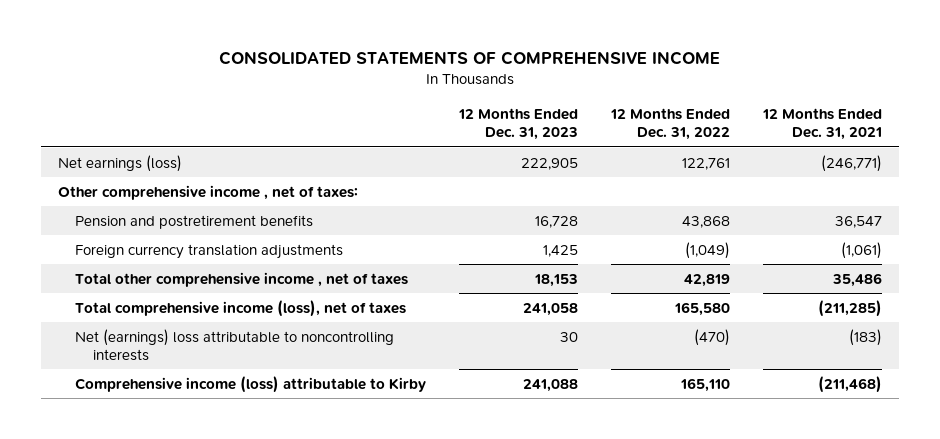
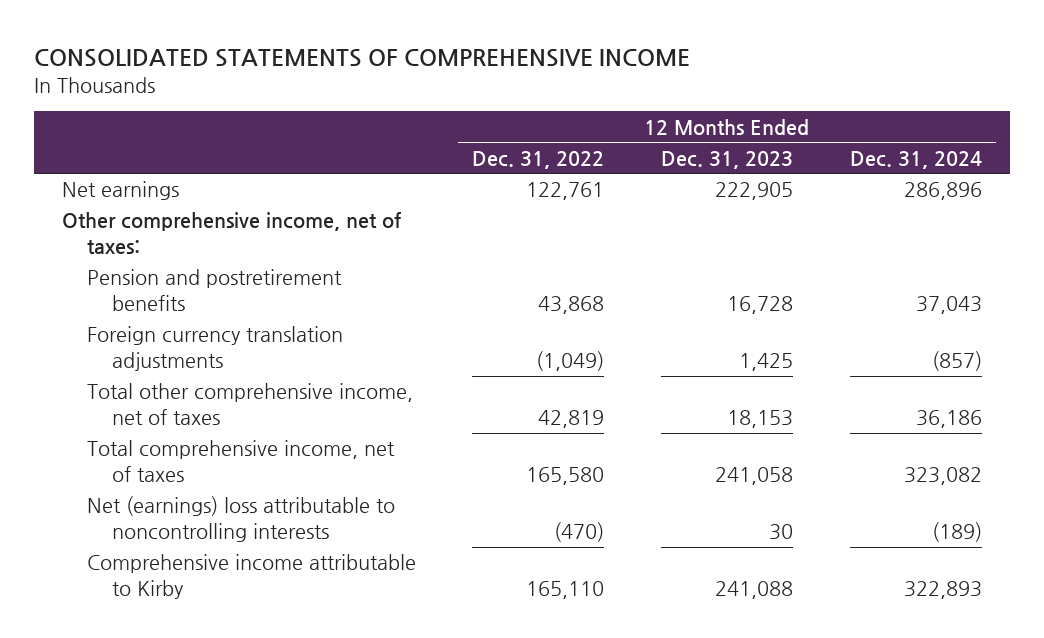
- | 12 Months Ended Dec. 31, 2023 | 12 Months Ended Dec. 31, 2022 | 12 Months Ended Dec. 31, 2021
+ | 12 Months Ended Dec. 31, 2022 | 12 Months Ended Dec. 31, 2023 | 12 Months Ended Dec. 31, 2024
- Net earnings (loss) | 222,905 | 122,761 | (246,771)
- Other comprehensive income , net of taxes:
+ Net earnings | 122,761 | 222,905 | 286,896
+ Other comprehensive income, net of taxes:
- Total other comprehensive income , net of taxes | 18,153 | 42,819 | 35,486
- Total comprehensive income (loss), net of taxes | 241,058 | 165,580 | (211,285)
+ Total other comprehensive income, net of taxes | 42,819 | 18,153 | 36,186
+ Total comprehensive income, net of taxes | 165,580 | 241,058 | 323,082
- Comprehensive income (loss) attributable to Kirby | 241,088 | 165,110 | (211,468)
+ Comprehensive income attributable to Kirby | 165,110 | 241,088 | 322,893

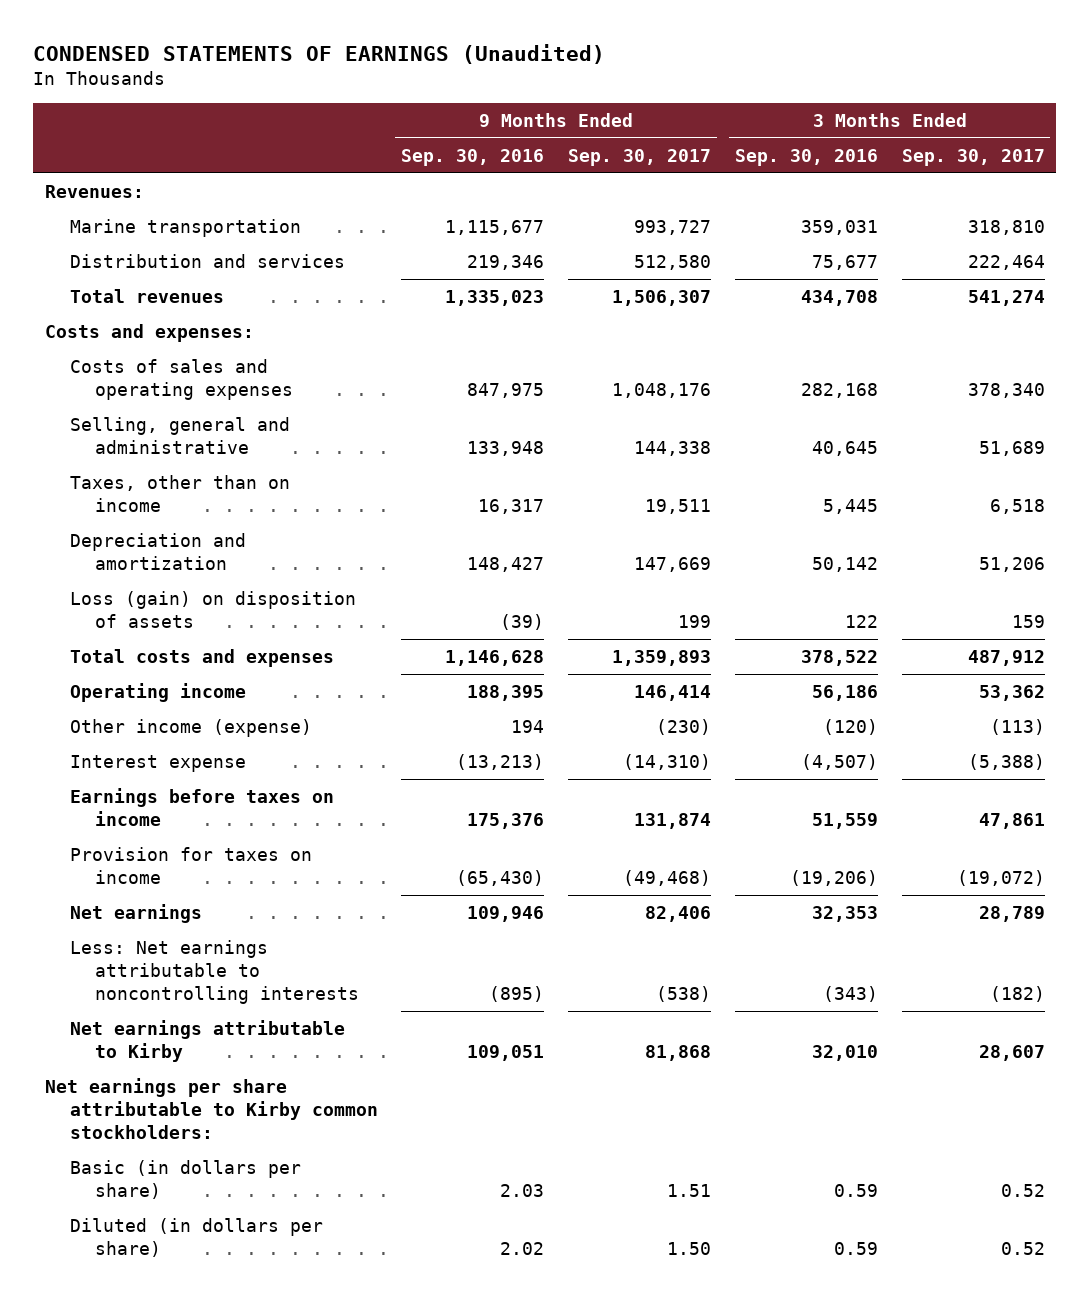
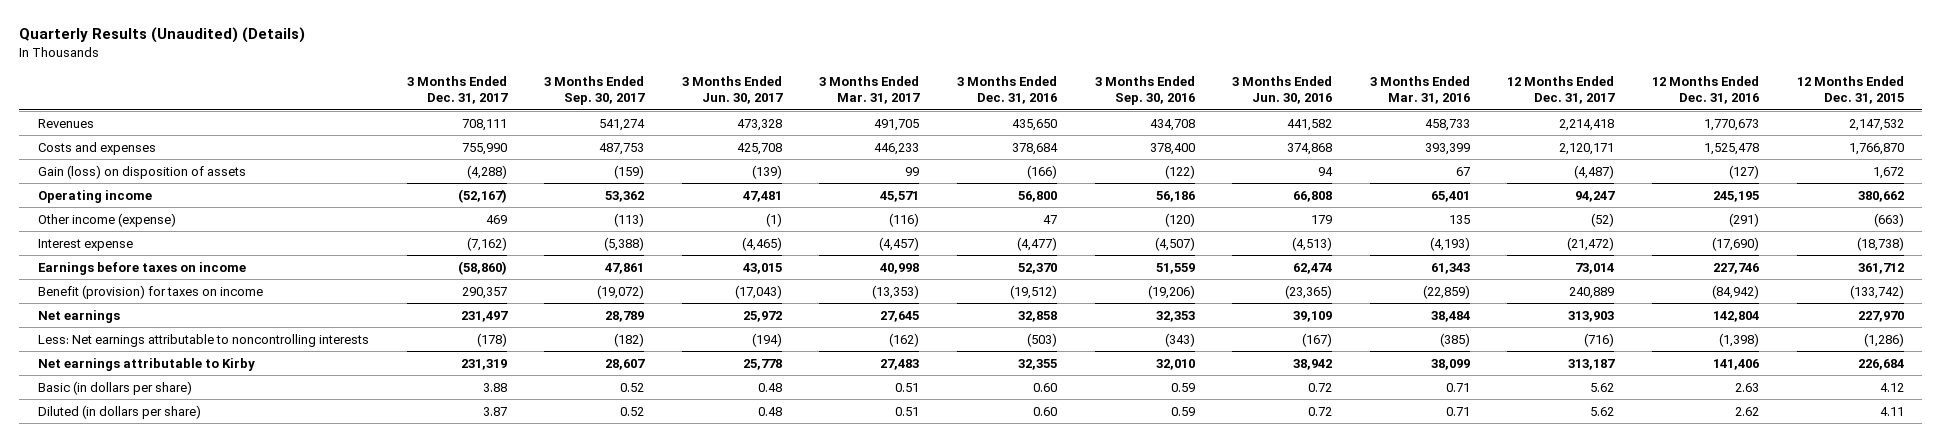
- CONDENSED STATEMENTS OF EARNINGS (Unaudited)
+ Quarterly Results (Unaudited) (Details)
- | 9 Months Ended Sep. 30, 2016 | 9 Months Ended Sep. 30, 2017 | 3 Months Ended Sep. 30, 2016 | 3 Months Ended Sep. 30, 2017
+ | 3 Months Ended Dec. 31, 2017 | 3 Months Ended Sep. 30, 2017 | 3 Months Ended Jun. 30, 2017 | 3 Months Ended Mar. 31, 2017 | 3 Months Ended Dec. 31, 2016 | 3 Months Ended Sep. 30, 2016 | 3 Months Ended Jun. 30, 2016 | 3 Months Ended Mar. 31, 2016 | 12 Months Ended Dec. 31, 2017 | 12 Months Ended Dec. 31, 2016 | 12 Months Ended Dec. 31, 2015
- Revenues:
- Marine transportation | 1,115,677 | 993,727 | 359,031 | 318,810
- Distribution and services | 219,346 | 512,580 | 75,677 | 222,464
- Total revenues | 1,335,023 | 1,506,307 | 434,708 | 541,274
- Costs and expenses:
- Costs of sales and operating expenses | 847,975 | 1,048,176 | 282,168 | 378,340
- Selling, general and administrative | 133,948 | 144,338 | 40,645 | 51,689
- Taxes, other than on income | 16,317 | 19,511 | 5,445 | 6,518
- Depreciation and amortization | 148,427 | 147,669 | 50,142 | 51,206
- Loss (gain) on disposition of assets | (39) | 199 | 122 | 159
- Total costs and expenses | 1,146,628 | 1,359,893 | 378,522 | 487,912
+ Revenues | 708,111 | 541,274 | 473,328 | 491,705 | 435,650 | 434,708 | 441,582 | 458,733 | 2,214,418 | 1,770,673 | 2,147,532
+ Costs and expenses | 755,990 | 487,753 | 425,708 | 446,233 | 378,684 | 378,400 | 374,868 | 393,399 | 2,120,171 | 1,525,478 | 1,766,870
+ Gain (loss) on disposition of assets | (4,288) | (159) | (139) | 99 | (166) | (122) | 94 | 67 | (4,487) | (127) | 1,672
- Provision for taxes on income | (65,430) | (49,468) | (19,206) | (19,072)
+ Benefit (provision) for taxes on income | 290,357 | (19,072) | (17,043) | (13,353) | (19,512) | (19,206) | (23,365) | (22,859) | 240,889 | (84,942) | (133,742)
- Net earnings per share attributable to Kirby common stockholders:

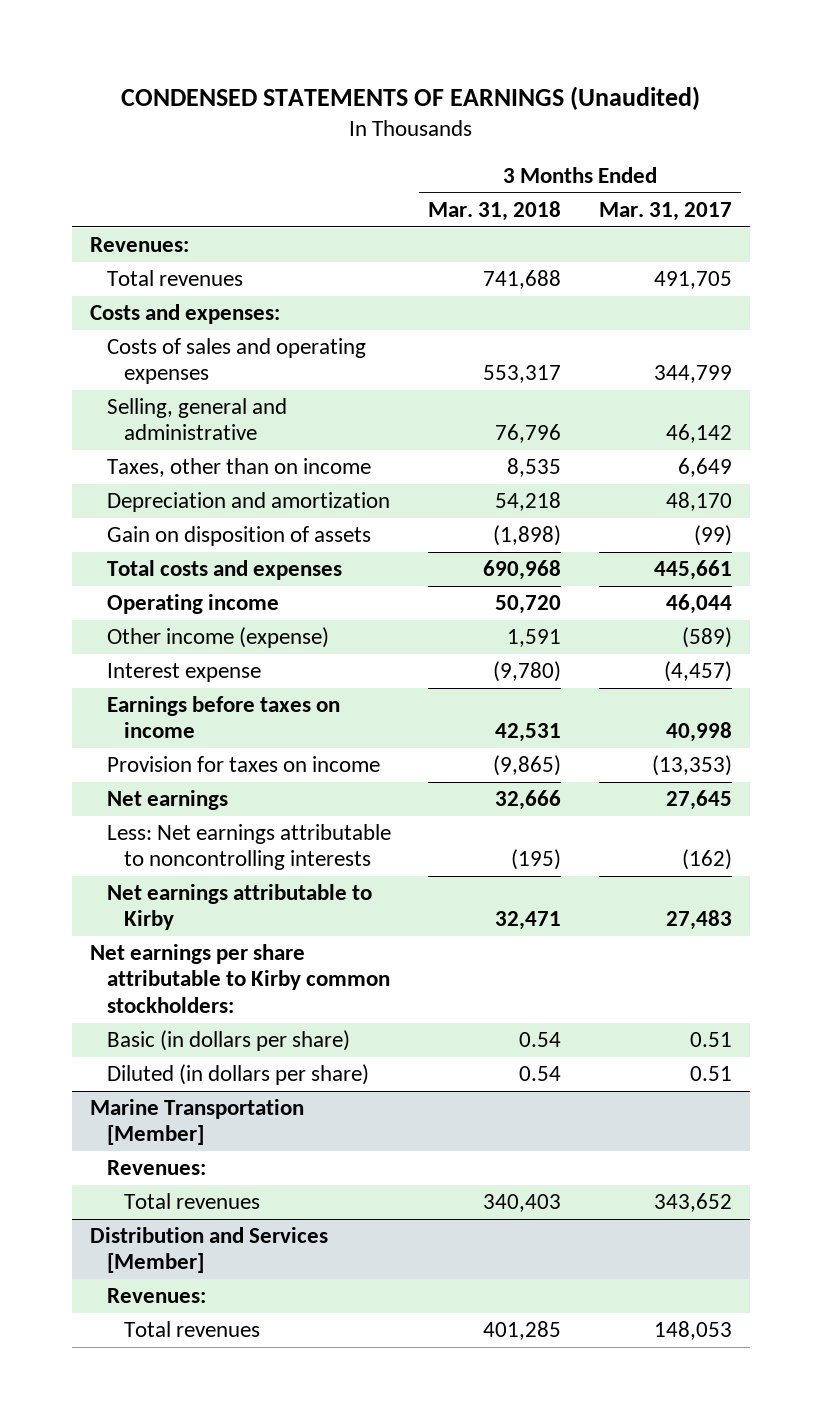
- Quarterly Results (Unaudited) (Details)
+ CONDENSED STATEMENTS OF EARNINGS (Unaudited)
- | 3 Months Ended Dec. 31, 2017 | 3 Months Ended Sep. 30, 2017 | 3 Months Ended Jun. 30, 2017 | 3 Months Ended Mar. 31, 2017 | 3 Months Ended Dec. 31, 2016 | 3 Months Ended Sep. 30, 2016 | 3 Months Ended Jun. 30, 2016 | 3 Months Ended Mar. 31, 2016 | 12 Months Ended Dec. 31, 2017 | 12 Months Ended Dec. 31, 2016 | 12 Months Ended Dec. 31, 2015
+ | 3 Months Ended Mar. 31, 2018 | 3 Months Ended Mar. 31, 2017
- Revenues | 708,111 | 541,274 | 473,328 | 491,705 | 435,650 | 434,708 | 441,582 | 458,733 | 2,214,418 | 1,770,673 | 2,147,532
- Costs and expenses | 755,990 | 487,753 | 425,708 | 446,233 | 378,684 | 378,400 | 374,868 | 393,399 | 2,120,171 | 1,525,478 | 1,766,870
- Gain (loss) on disposition of assets | (4,288) | (159) | (139) | 99 | (166) | (122) | 94 | 67 | (4,487) | (127) | 1,672
- Operating income | (52,167) | 53,362 | 47,481 | 45,571 | 56,800 | 56,186 | 66,808 | 65,401 | 94,247 | 245,195 | 380,662
- Other income (expense) | 469 | (113) | (1) | (116) | 47 | (120) | 179 | 135 | (52) | (291) | (663)
+ Revenues:
+ Total revenues | 741,688 | 491,705
+ Costs and expenses:
+ Costs of sales and operating expenses | 553,317 | 344,799
+ Selling, general and administrative | 76,796 | 46,142
+ Taxes, other than on income | 8,535 | 6,649
+ Depreciation and amortization | 54,218 | 48,170
+ Gain on disposition of assets | (1,898) | (99)
+ Total costs and expenses | 690,968 | 445,661
+ Operating income | 50,720 | 46,044
+ Other income (expense) | 1,591 | (589)
- Benefit (provision) for taxes on income | 290,357 | (19,072) | (17,043) | (13,353) | (19,512) | (19,206) | (23,365) | (22,859) | 240,889 | (84,942) | (133,742)
+ Provision for taxes on income | (9,865) | (13,353)
+ Net earnings per share attributable to Kirby common stockholders:
+ Marine Transportation [Member]
+ Revenues:
+ Total revenues | 340,403 | 343,652
+ Distribution and Services [Member]
+ Revenues:
+ Total revenues | 401,285 | 148,053

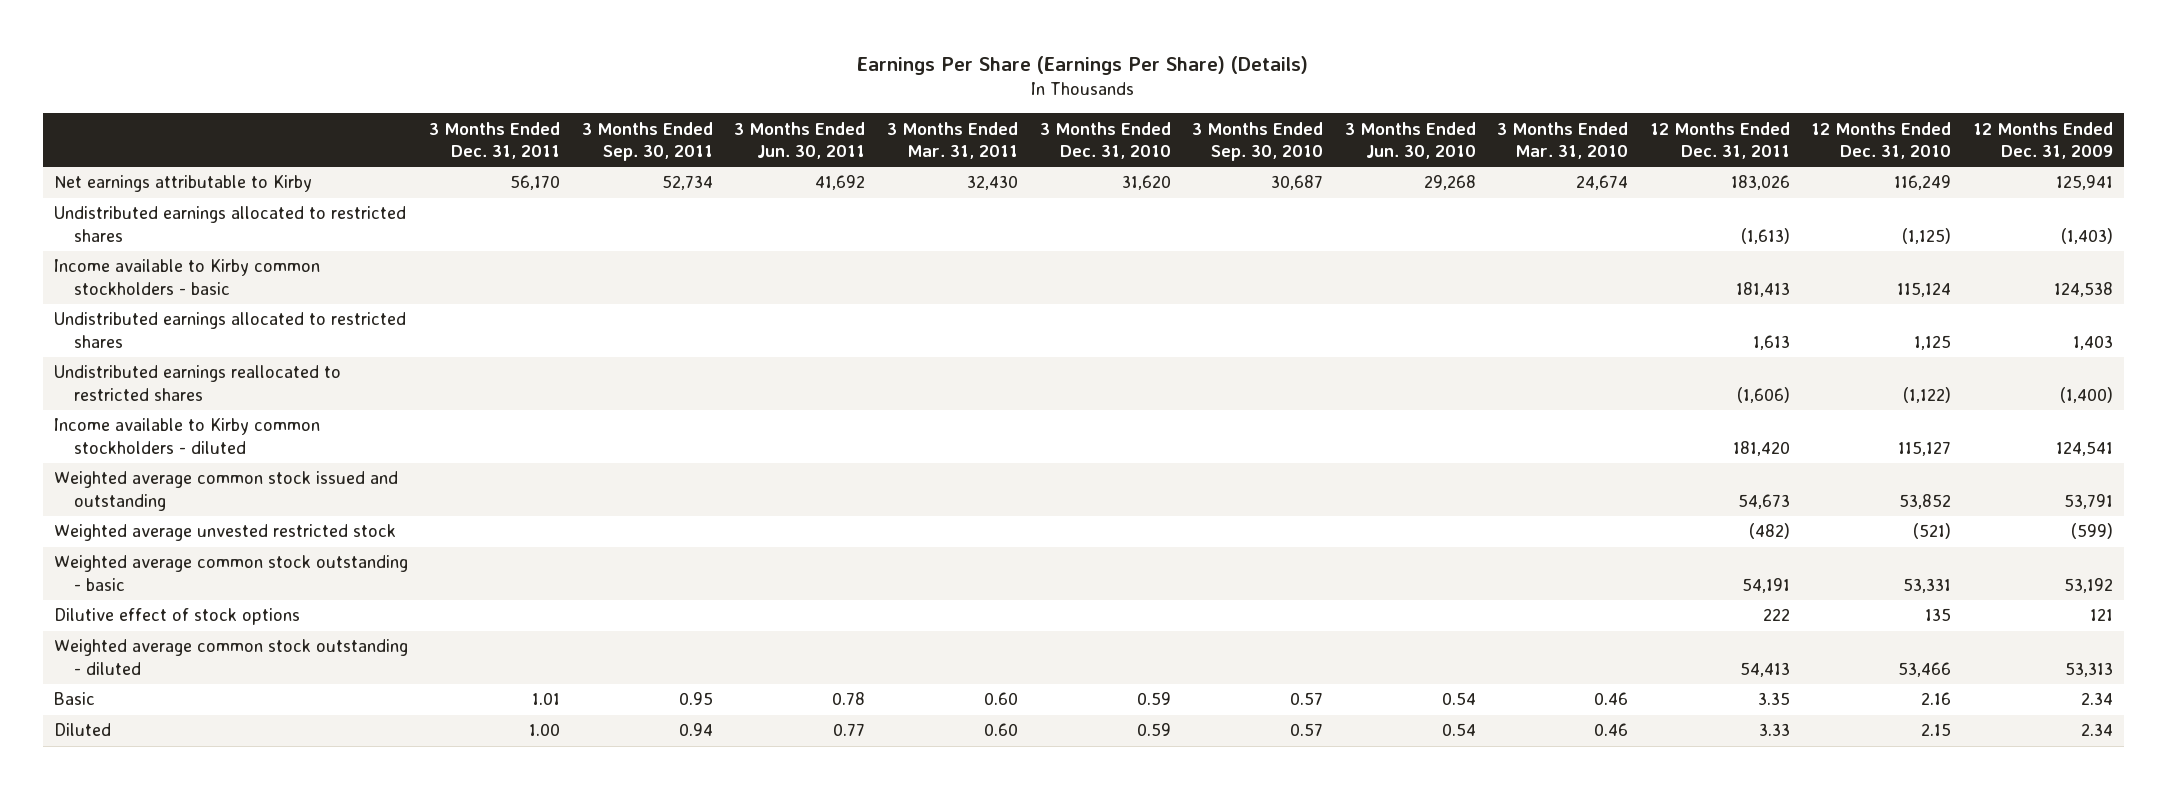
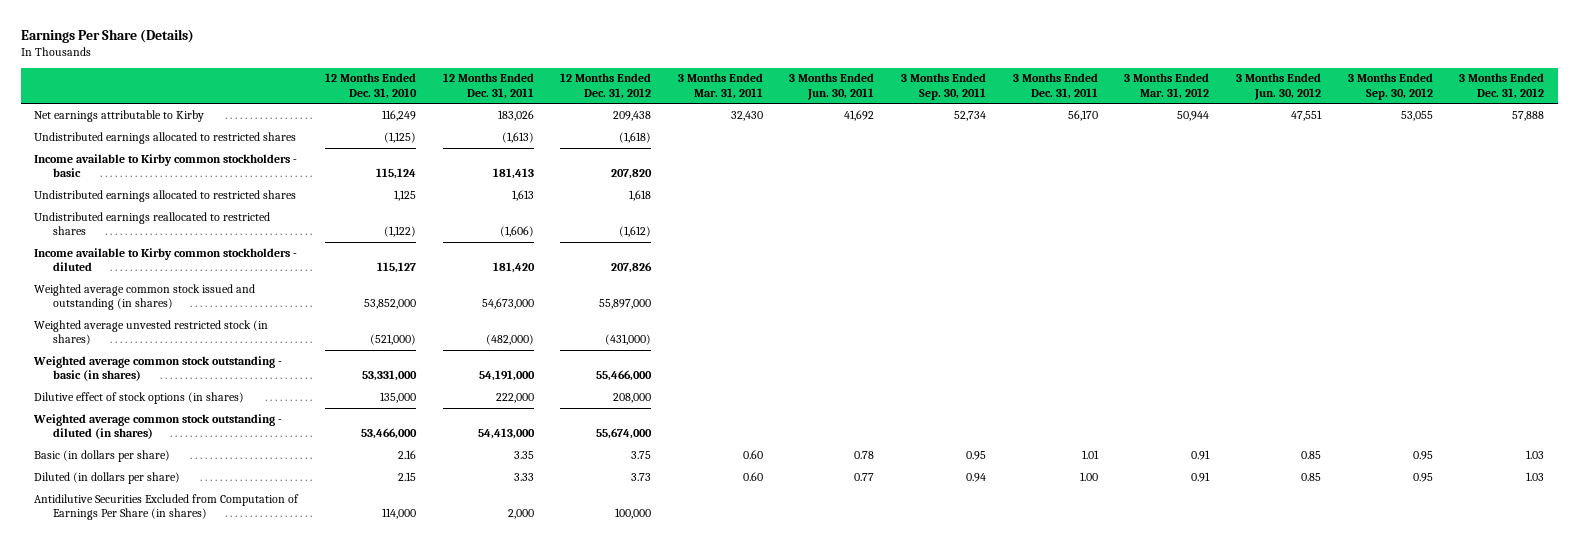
- Earnings Per Share (Earnings Per Share) (Details)
+ Earnings Per Share (Details)
- | 3 Months Ended Dec. 31, 2011 | 3 Months Ended Sep. 30, 2011 | 3 Months Ended Jun. 30, 2011 | 3 Months Ended Mar. 31, 2011 | 3 Months Ended Dec. 31, 2010 | 3 Months Ended Sep. 30, 2010 | 3 Months Ended Jun. 30, 2010 | 3 Months Ended Mar. 31, 2010 | 12 Months Ended Dec. 31, 2011 | 12 Months Ended Dec. 31, 2010 | 12 Months Ended Dec. 31, 2009
+ | 12 Months Ended Dec. 31, 2010 | 12 Months Ended Dec. 31, 2011 | 12 Months Ended Dec. 31, 2012 | 3 Months Ended Mar. 31, 2011 | 3 Months Ended Jun. 30, 2011 | 3 Months Ended Sep. 30, 2011 | 3 Months Ended Dec. 31, 2011 | 3 Months Ended Mar. 31, 2012 | 3 Months Ended Jun. 30, 2012 | 3 Months Ended Sep. 30, 2012 | 3 Months Ended Dec. 31, 2012
- Weighted average common stock issued and outstanding | | | | | | | | | 54,673 | 53,852 | 53,791
- Weighted average unvested restricted stock | | | | | | | | | (482) | (521) | (599)
- Weighted average common stock outstanding - basic | | | | | | | | | 54,191 | 53,331 | 53,192
- Dilutive effect of stock options | | | | | | | | | 222 | 135 | 121
- Weighted average common stock outstanding - diluted | | | | | | | | | 54,413 | 53,466 | 53,313
- Basic | 1.01 | 0.95 | 0.78 | 0.60 | 0.59 | 0.57 | 0.54 | 0.46 | 3.35 | 2.16 | 2.34
- Diluted | 1.00 | 0.94 | 0.77 | 0.60 | 0.59 | 0.57 | 0.54 | 0.46 | 3.33 | 2.15 | 2.34
+ Weighted average common stock issued and outstanding (in shares) | 53,852,000 | 54,673,000 | 55,897,000 | | | | | | | |
+ Weighted average unvested restricted stock (in shares) | (521,000) | (482,000) | (431,000) | | | | | | | |
+ Weighted average common stock outstanding - basic (in shares) | 53,331,000 | 54,191,000 | 55,466,000 | | | | | | | |
+ Dilutive effect of stock options (in shares) | 135,000 | 222,000 | 208,000 | | | | | | | |
+ Weighted average common stock outstanding - diluted (in shares) | 53,466,000 | 54,413,000 | 55,674,000 | | | | | | | |
+ Basic (in dollars per share) | 2.16 | 3.35 | 3.75 | 0.60 | 0.78 | 0.95 | 1.01 | 0.91 | 0.85 | 0.95 | 1.03
+ Diluted (in dollars per share) | 2.15 | 3.33 | 3.73 | 0.60 | 0.77 | 0.94 | 1.00 | 0.91 | 0.85 | 0.95 | 1.03
+ Antidilutive Securities Excluded from Computation of Earnings Per Share (in shares) | 114,000 | 2,000 | 100,000 | | | | | | | |

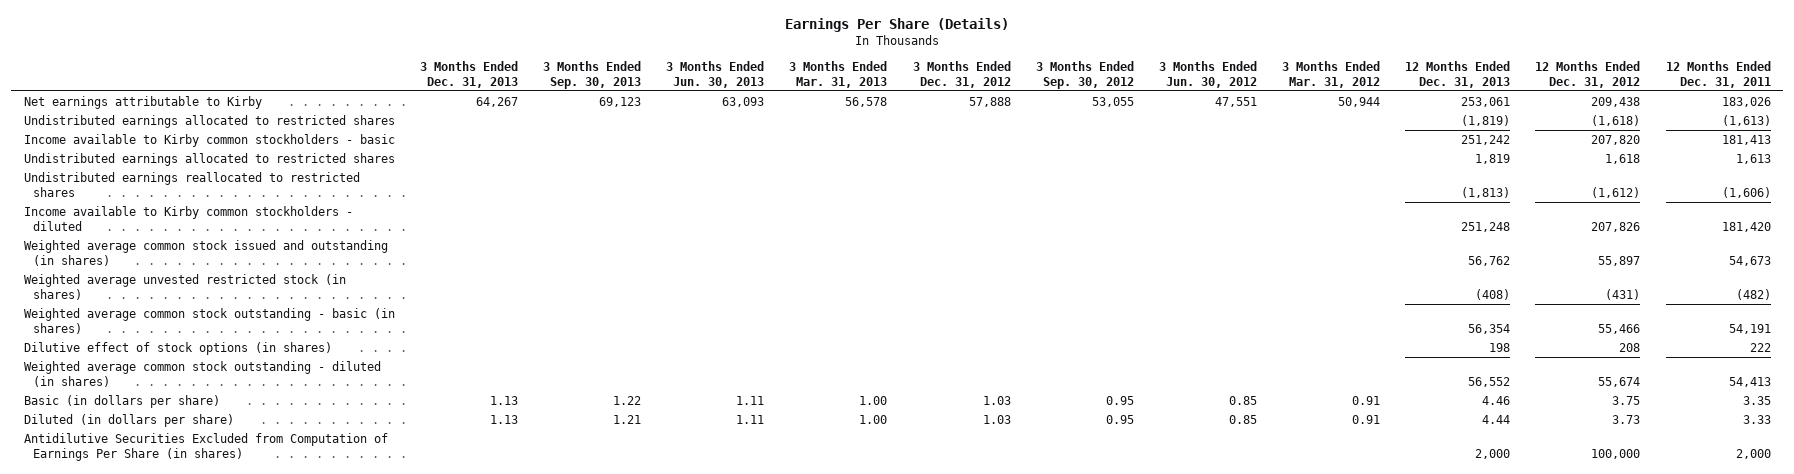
- | 12 Months Ended Dec. 31, 2010 | 12 Months Ended Dec. 31, 2011 | 12 Months Ended Dec. 31, 2012 | 3 Months Ended Mar. 31, 2011 | 3 Months Ended Jun. 30, 2011 | 3 Months Ended Sep. 30, 2011 | 3 Months Ended Dec. 31, 2011 | 3 Months Ended Mar. 31, 2012 | 3 Months Ended Jun. 30, 2012 | 3 Months Ended Sep. 30, 2012 | 3 Months Ended Dec. 31, 2012
+ | 3 Months Ended Dec. 31, 2013 | 3 Months Ended Sep. 30, 2013 | 3 Months Ended Jun. 30, 2013 | 3 Months Ended Mar. 31, 2013 | 3 Months Ended Dec. 31, 2012 | 3 Months Ended Sep. 30, 2012 | 3 Months Ended Jun. 30, 2012 | 3 Months Ended Mar. 31, 2012 | 12 Months Ended Dec. 31, 2013 | 12 Months Ended Dec. 31, 2012 | 12 Months Ended Dec. 31, 2011
- Weighted average common stock issued and outstanding (in shares) | 53,852,000 | 54,673,000 | 55,897,000 | | | | | | | |
- Weighted average unvested restricted stock (in shares) | (521,000) | (482,000) | (431,000) | | | | | | | |
- Weighted average common stock outstanding - basic (in shares) | 53,331,000 | 54,191,000 | 55,466,000 | | | | | | | |
- Dilutive effect of stock options (in shares) | 135,000 | 222,000 | 208,000 | | | | | | | |
- Weighted average common stock outstanding - diluted (in shares) | 53,466,000 | 54,413,000 | 55,674,000 | | | | | | | |
+ Weighted average common stock issued and outstanding (in shares) | | | | | | | | | 56,762 | 55,897 | 54,673
+ Weighted average unvested restricted stock (in shares) | | | | | | | | | (408) | (431) | (482)
+ Weighted average common stock outstanding - basic (in shares) | | | | | | | | | 56,354 | 55,466 | 54,191
+ Dilutive effect of stock options (in shares) | | | | | | | | | 198 | 208 | 222
+ Weighted average common stock outstanding - diluted (in shares) | | | | | | | | | 56,552 | 55,674 | 54,413

